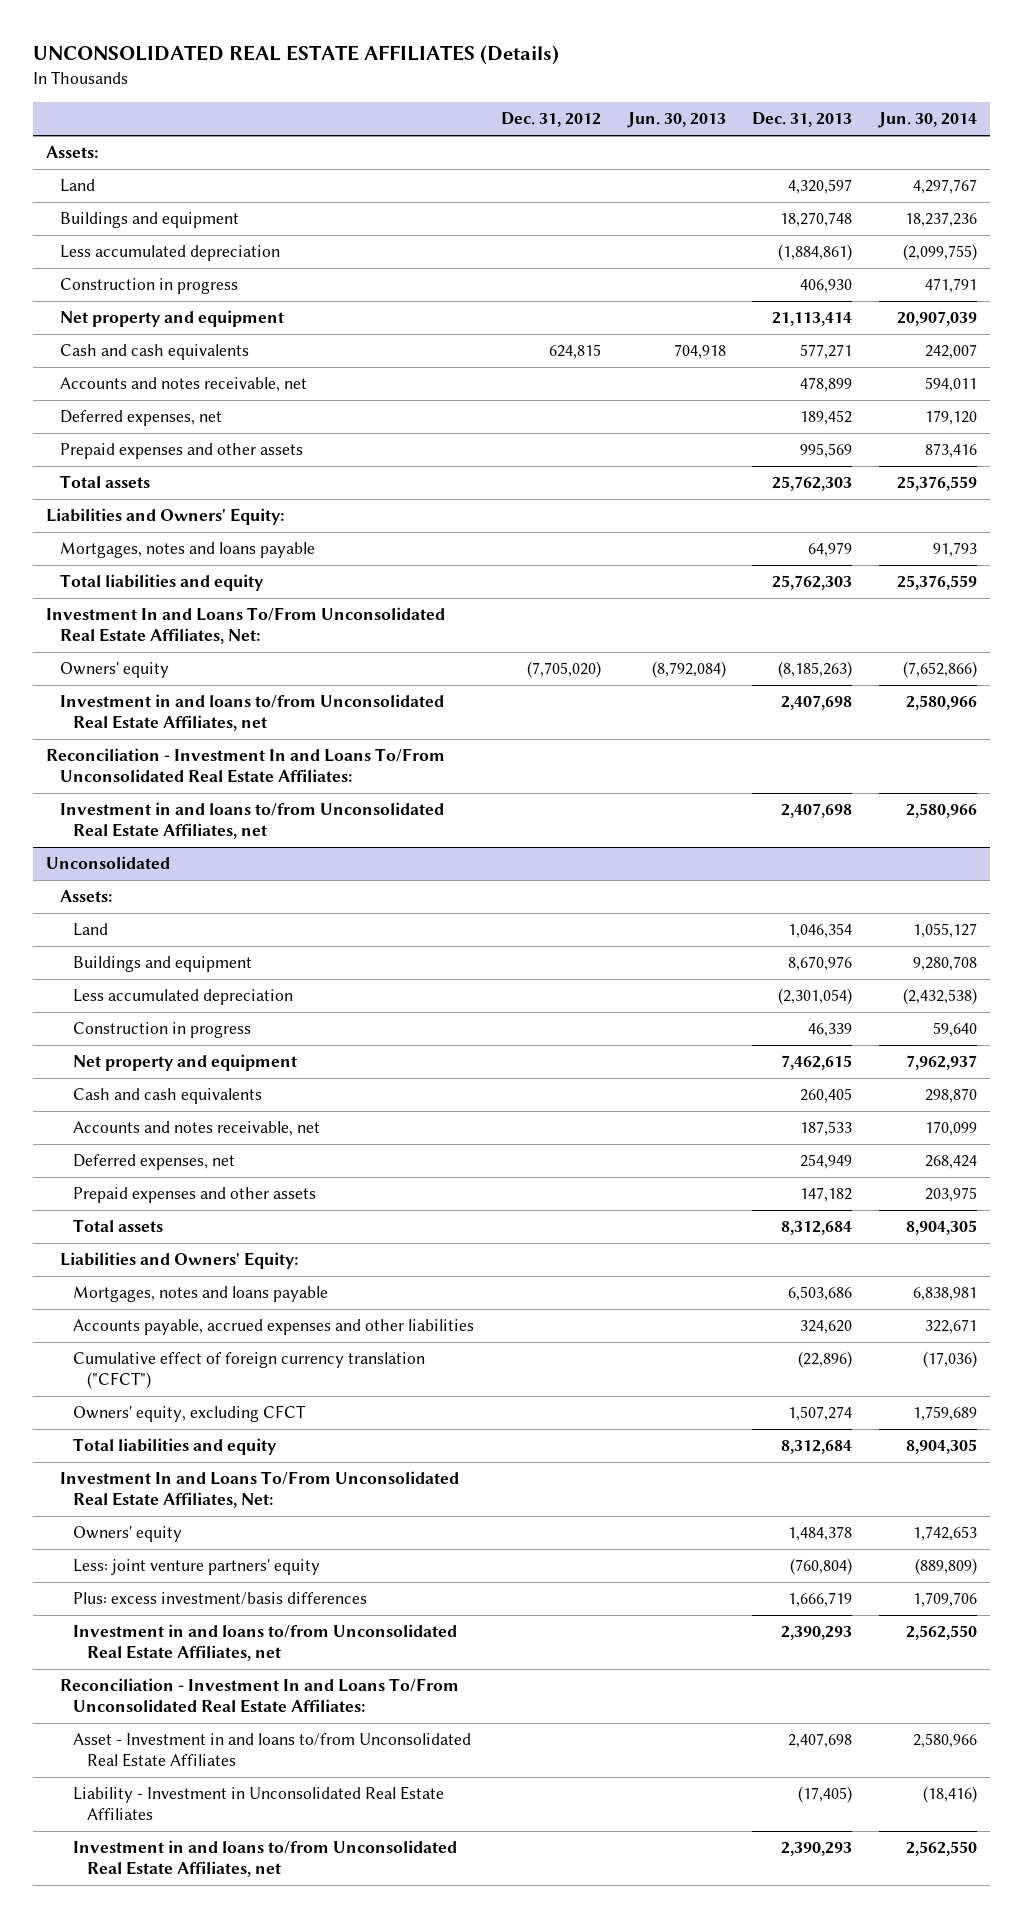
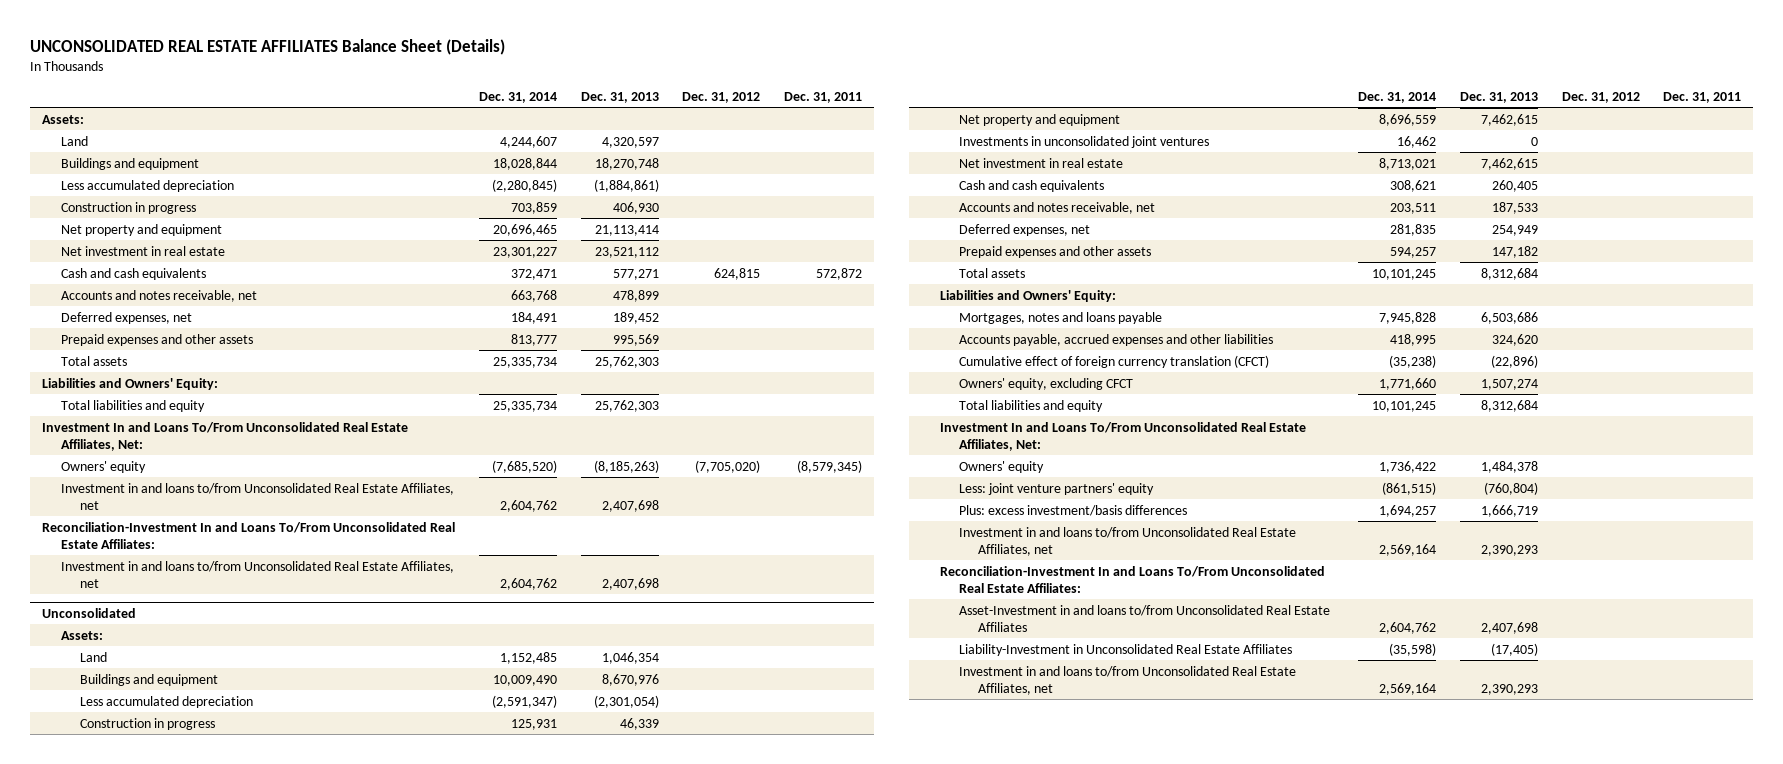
- UNCONSOLIDATED REAL ESTATE AFFILIATES (Details)
+ UNCONSOLIDATED REAL ESTATE AFFILIATES Balance Sheet (Details)
- | Dec. 31, 2012 | Jun. 30, 2013 | Dec. 31, 2013 | Jun. 30, 2014
+ | Dec. 31, 2014 | Dec. 31, 2013 | Dec. 31, 2012 | Dec. 31, 2011
+ Net investment in real estate | 23,301,227 | 23,521,112 | |
- Mortgages, notes and loans payable | | | 64,979 | 91,793
- Reconciliation - Investment In and Loans To/From Unconsolidated Real Estate Affiliates:
+ Reconciliation-Investment In and Loans To/From Unconsolidated Real Estate Affiliates:
@ Unconsolidated
+ Investments in unconsolidated joint ventures | 16,462 | 0 | |
+ Net investment in real estate | 8,713,021 | 7,462,615 | |
- Cumulative effect of foreign currency translation ("CFCT") | | | (22,896) | (17,036)
+ Cumulative effect of foreign currency translation (CFCT) | (35,238) | (22,896) | |
- Reconciliation - Investment In and Loans To/From Unconsolidated Real Estate Affiliates:
- Asset - Investment in and loans to/from Unconsolidated Real Estate Affiliates | | | 2,407,698 | 2,580,966
- Liability - Investment in Unconsolidated Real Estate Affiliates | | | (17,405) | (18,416)
+ Reconciliation-Investment In and Loans To/From Unconsolidated Real Estate Affiliates:
+ Asset-Investment in and loans to/from Unconsolidated Real Estate Affiliates | 2,604,762 | 2,407,698 | |
+ Liability-Investment in Unconsolidated Real Estate Affiliates | (35,598) | (17,405) | |

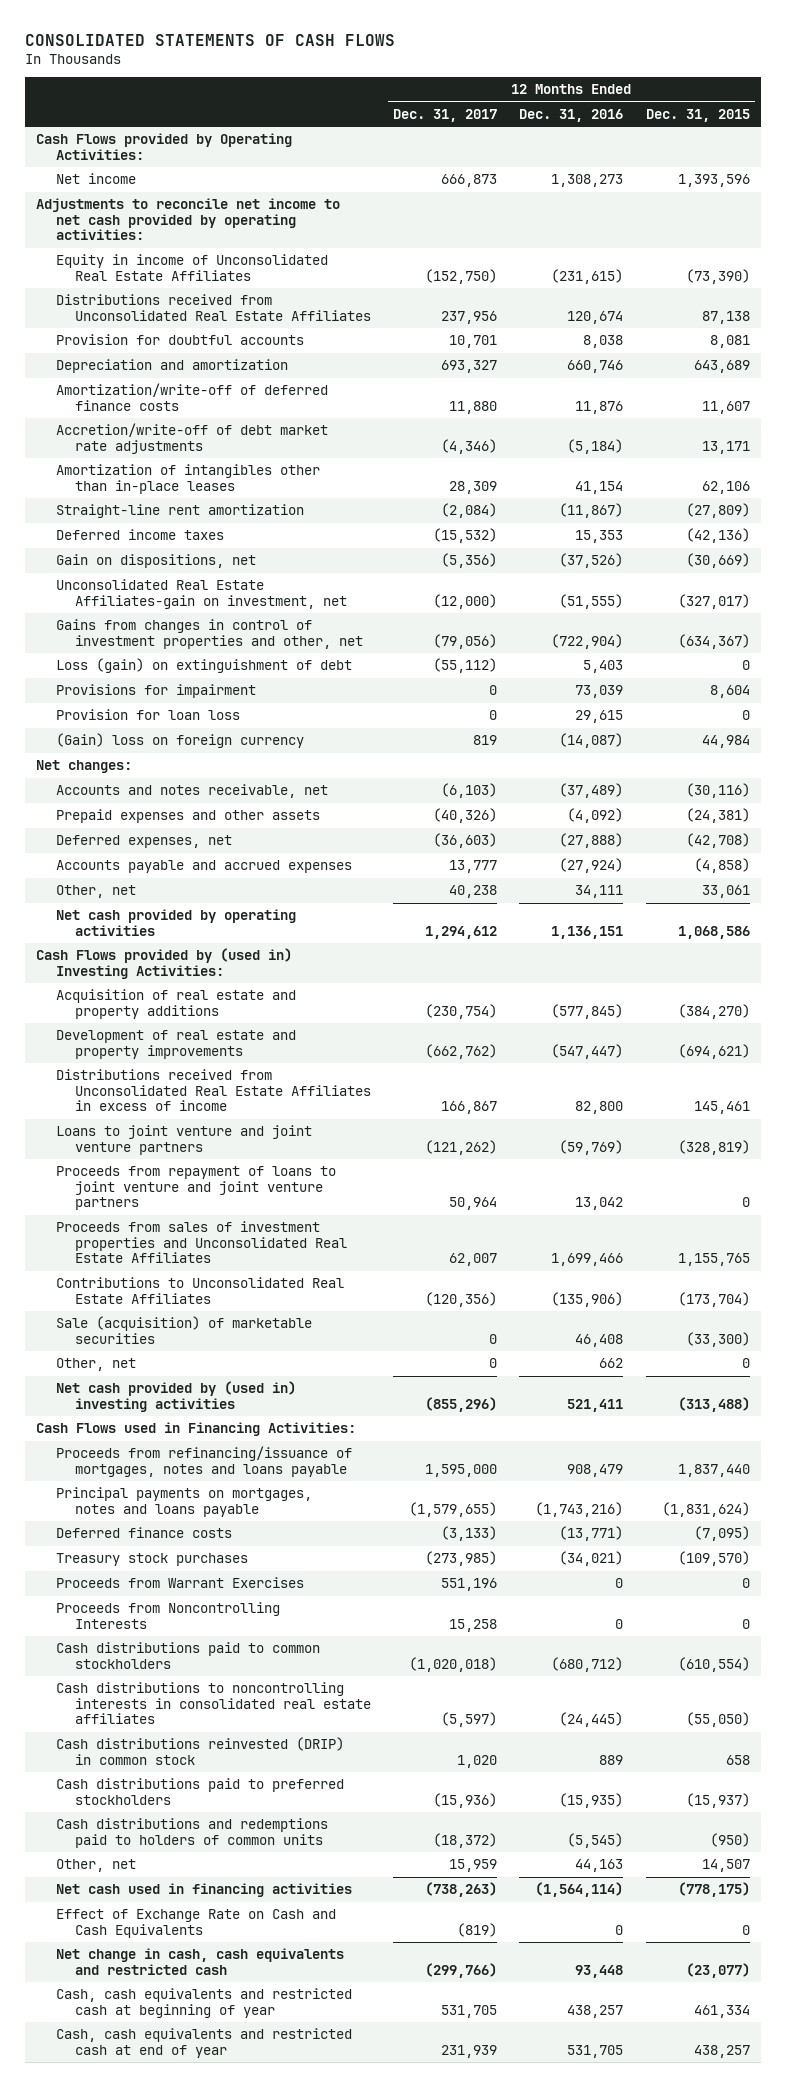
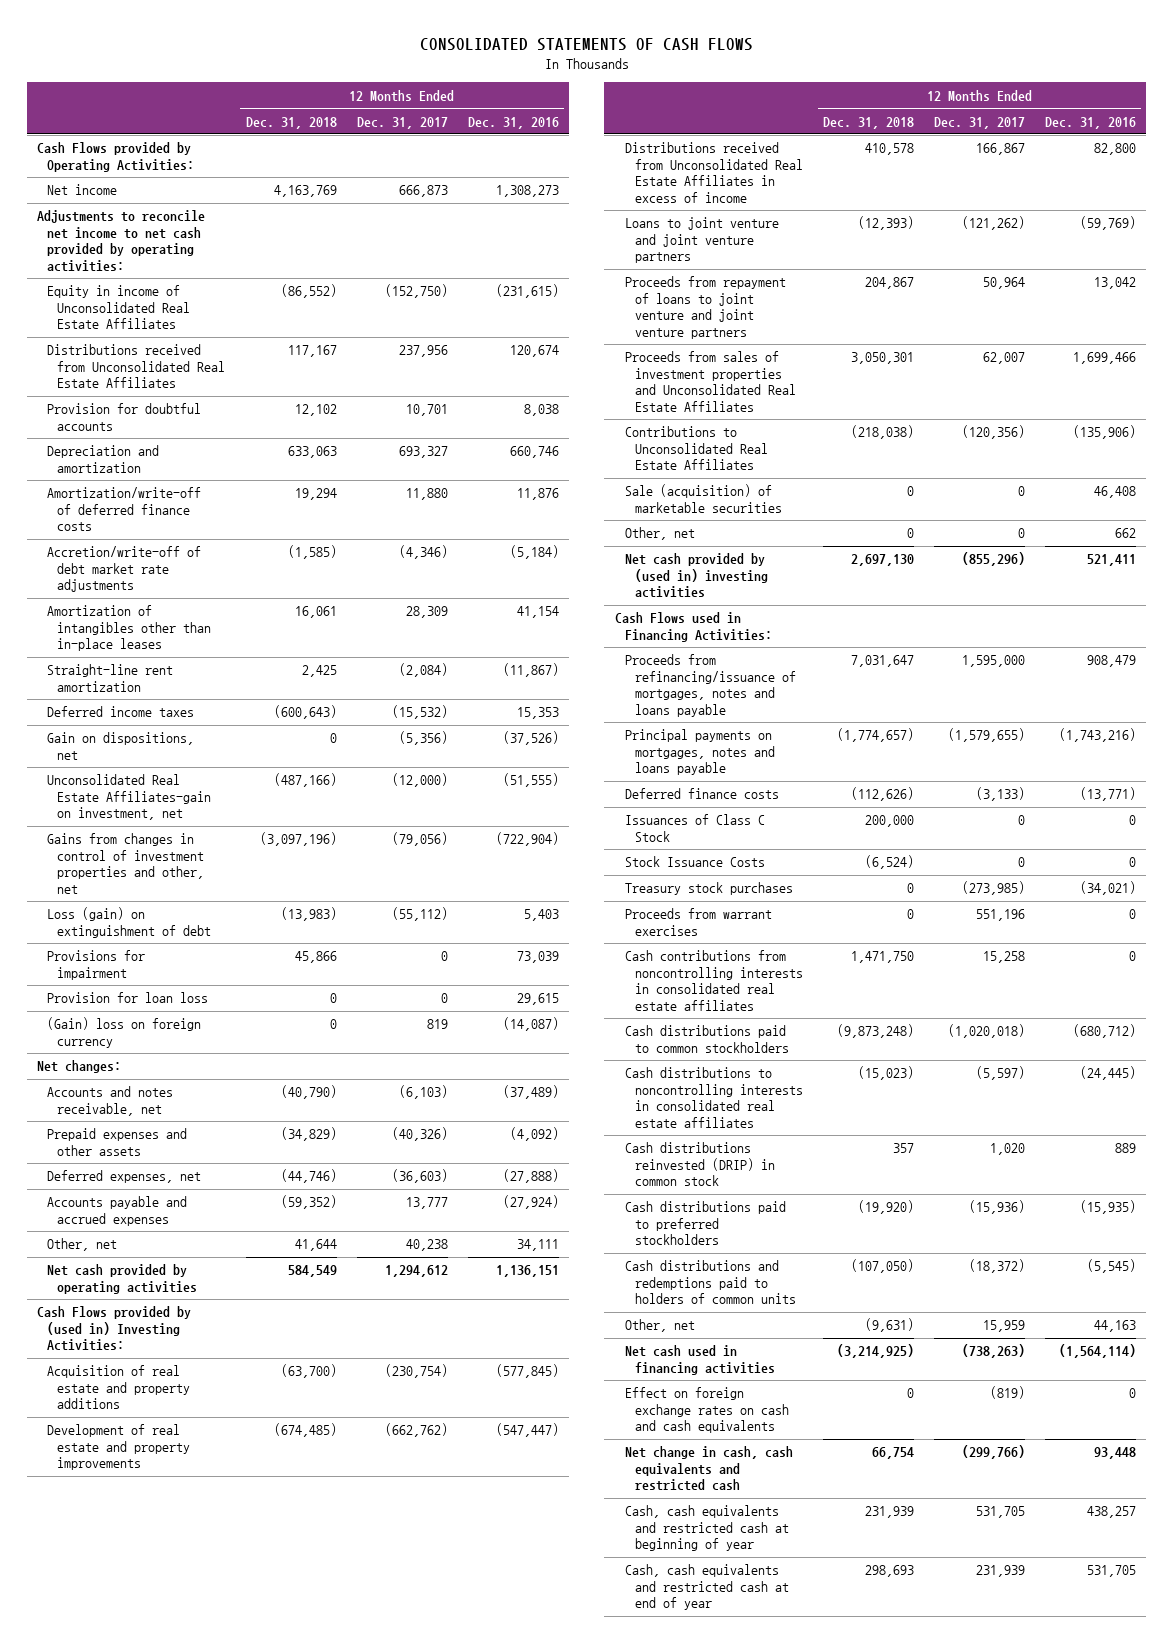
- | 12 Months Ended Dec. 31, 2017 | 12 Months Ended Dec. 31, 2016 | 12 Months Ended Dec. 31, 2015
+ | 12 Months Ended Dec. 31, 2018 | 12 Months Ended Dec. 31, 2017 | 12 Months Ended Dec. 31, 2016
+ Issuances of Class C Stock | 200,000 | 0 | 0
+ Stock Issuance Costs | (6,524) | 0 | 0
- Proceeds from Warrant Exercises | 551,196 | 0 | 0
- Proceeds from Noncontrolling Interests | 15,258 | 0 | 0
+ Proceeds from warrant exercises | 0 | 551,196 | 0
+ Cash contributions from noncontrolling interests in consolidated real estate affiliates | 1,471,750 | 15,258 | 0
- Effect of Exchange Rate on Cash and Cash Equivalents | (819) | 0 | 0
+ Effect on foreign exchange rates on cash and cash equivalents | 0 | (819) | 0

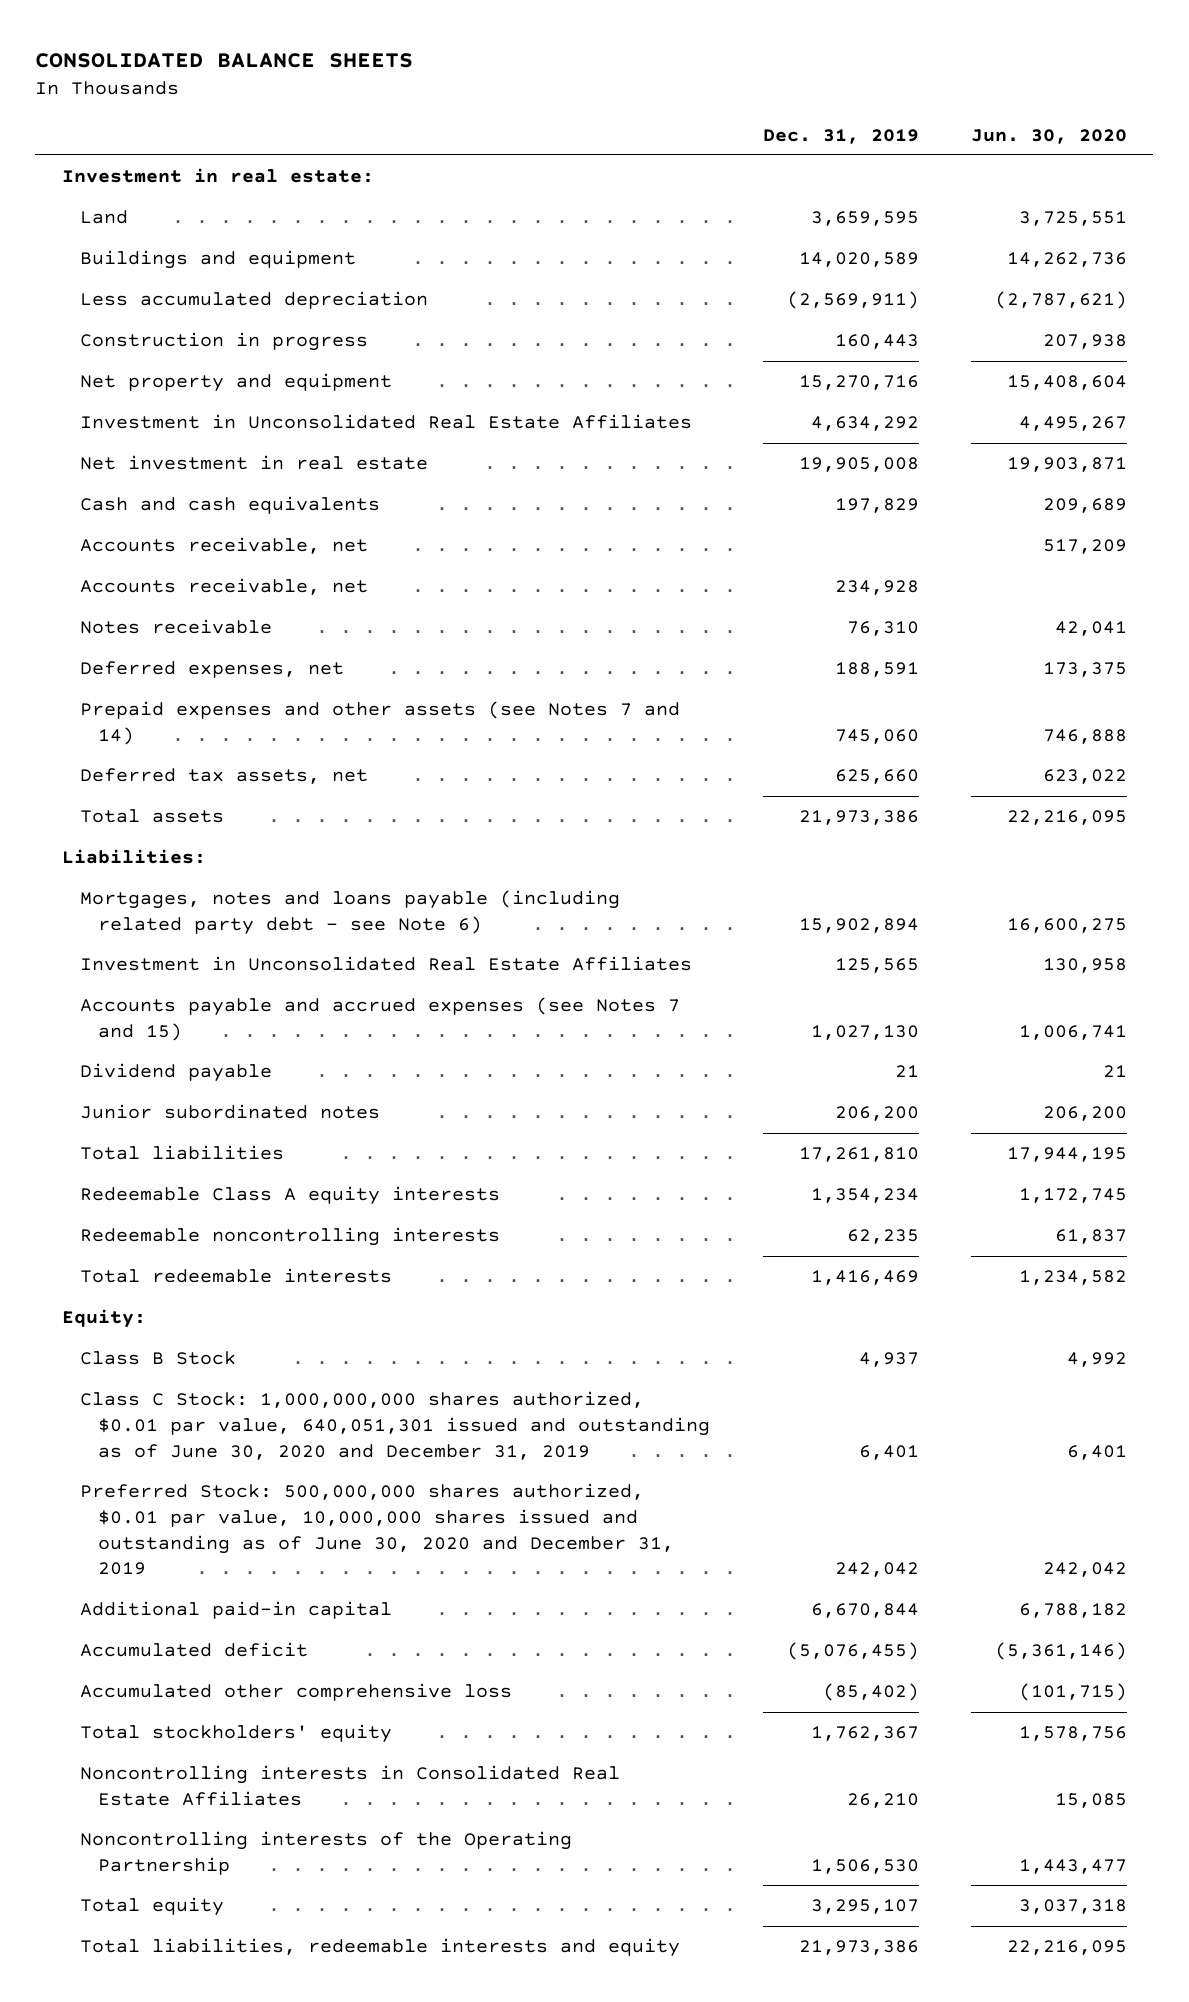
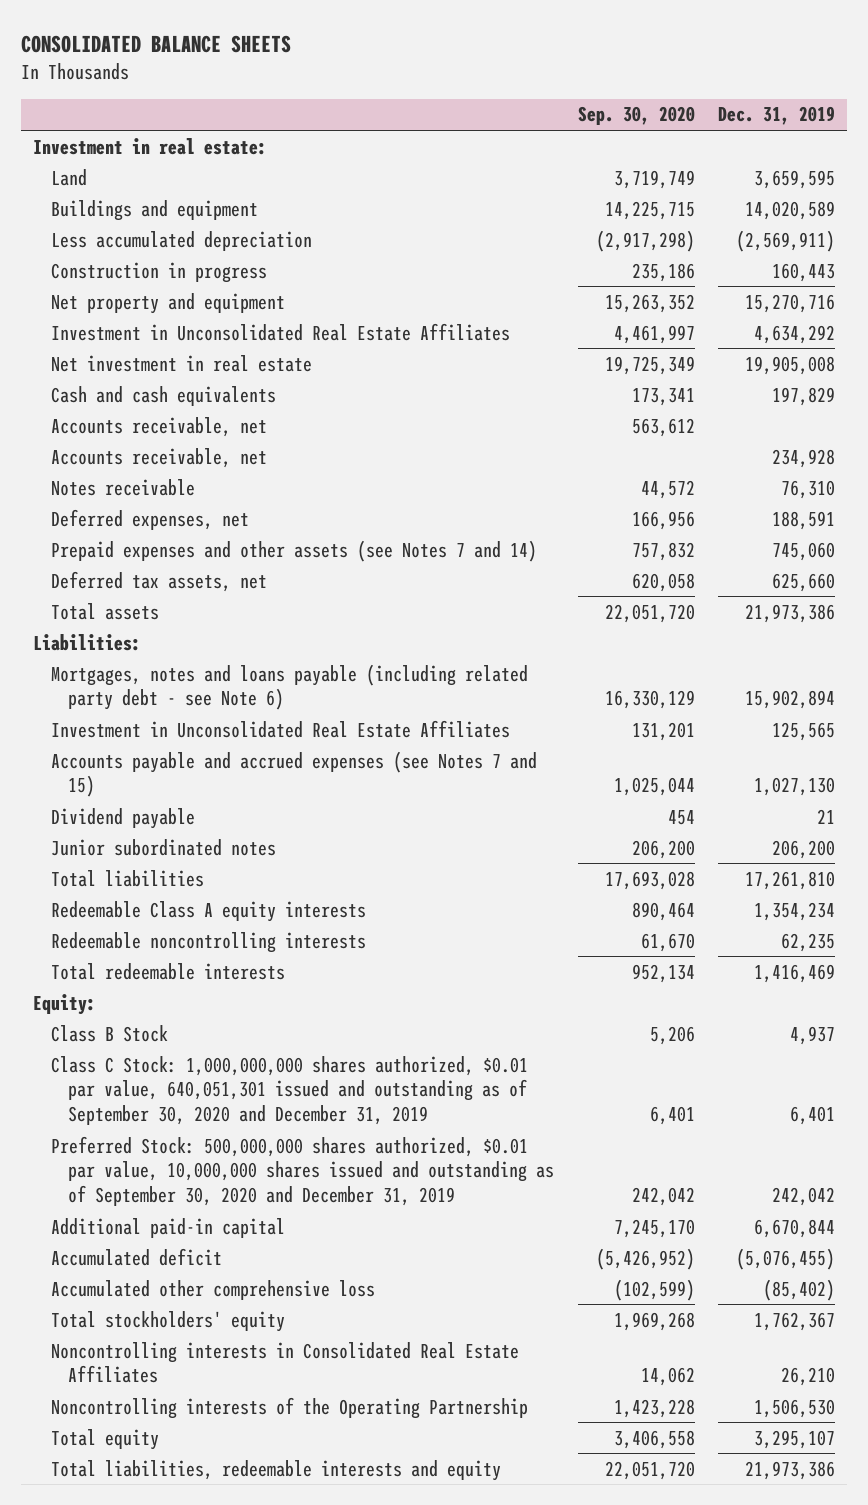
- | Dec. 31, 2019 | Jun. 30, 2020
+ | Sep. 30, 2020 | Dec. 31, 2019
- Class C Stock: 1,000,000,000 shares authorized, $0.01 par value, 640,051,301 issued and outstanding as of June 30, 2020 and December 31, 2019 | 6,401 | 6,401
- Preferred Stock: 500,000,000 shares authorized, $0.01 par value, 10,000,000 shares issued and outstanding as of June 30, 2020 and December 31, 2019 | 242,042 | 242,042
+ Class C Stock: 1,000,000,000 shares authorized, $0.01 par value, 640,051,301 issued and outstanding as of September 30, 2020 and December 31, 2019 | 6,401 | 6,401
+ Preferred Stock: 500,000,000 shares authorized, $0.01 par value, 10,000,000 shares issued and outstanding as of September 30, 2020 and December 31, 2019 | 242,042 | 242,042

